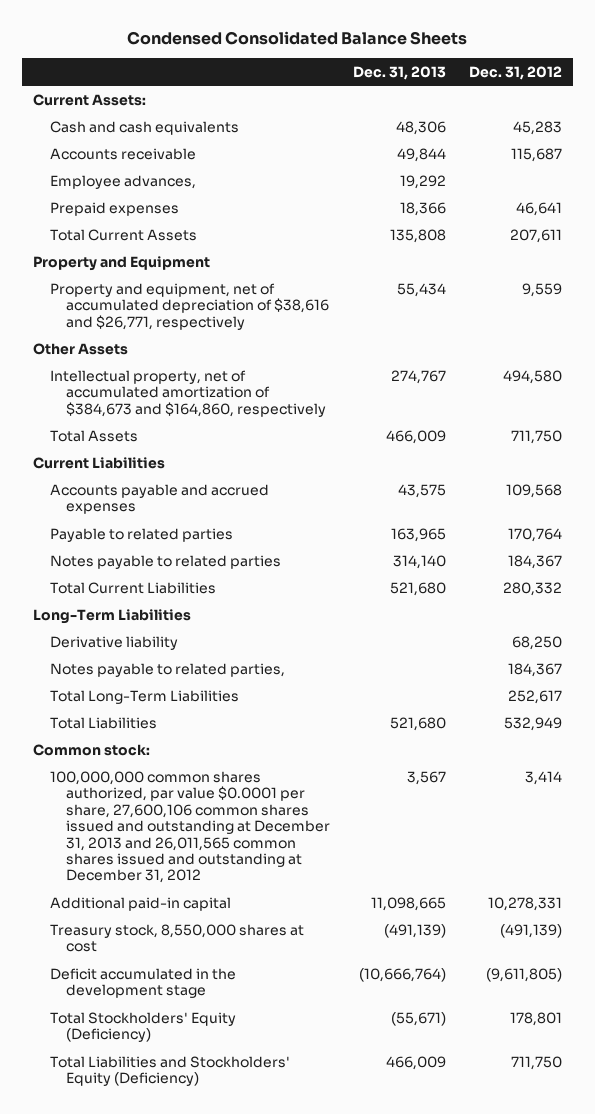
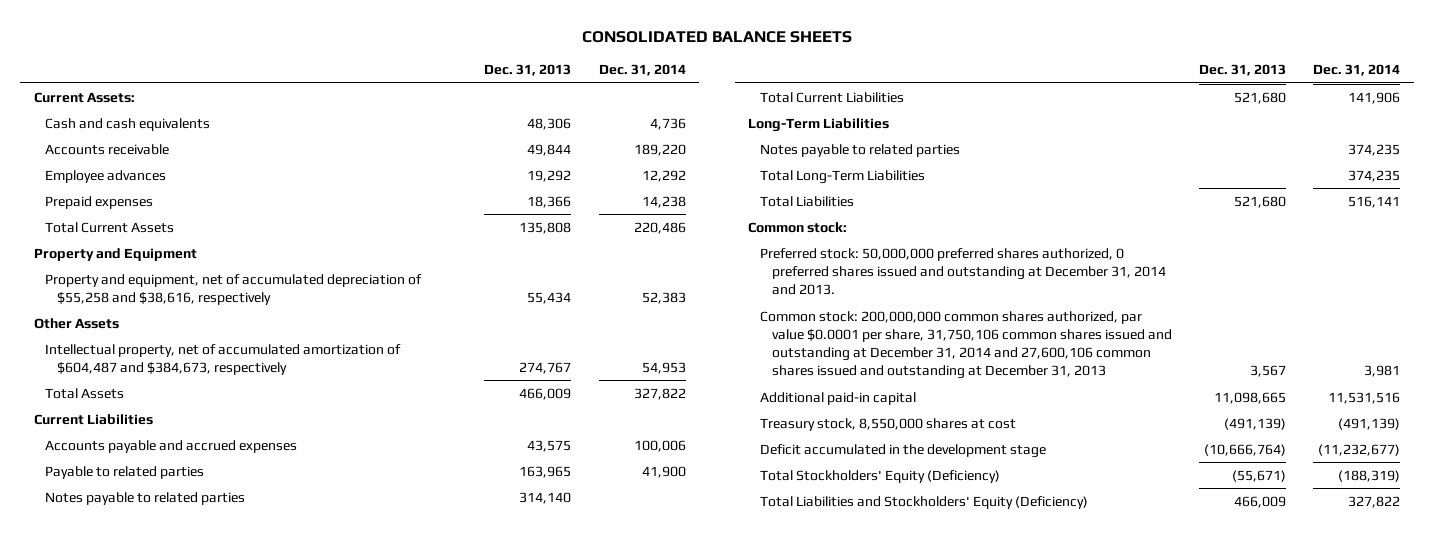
- Condensed Consolidated Balance Sheets
+ CONSOLIDATED BALANCE SHEETS
- | Dec. 31, 2013 | Dec. 31, 2012
+ | Dec. 31, 2013 | Dec. 31, 2014
- Employee advances, | 19,292 |
+ Employee advances | 19,292 | 12,292
- Property and equipment, net of accumulated depreciation of $38,616 and $26,771, respectively | 55,434 | 9,559
+ Property and equipment, net of accumulated depreciation of $55,258 and $38,616, respectively | 55,434 | 52,383
- Intellectual property, net of accumulated amortization of $384,673 and $164,860, respectively | 274,767 | 494,580
+ Intellectual property, net of accumulated amortization of $604,487 and $384,673, respectively | 274,767 | 54,953
- Derivative liability | | 68,250
- Notes payable to related parties, | | 184,367
+ Notes payable to related parties | | 374,235
- 100,000,000 common shares authorized, par value $0.0001 per share, 27,600,106 common shares issued and outstanding at December 31, 2013 and 26,011,565 common shares issued and outstanding at December 31, 2012 | 3,567 | 3,414
+ Preferred stock: 50,000,000 preferred shares authorized, 0 preferred shares issued and outstanding at December 31, 2014 and 2013.
+ Common stock: 200,000,000 common shares authorized, par value $0.0001 per share, 31,750,106 common shares issued and outstanding at December 31, 2014 and 27,600,106 common shares issued and outstanding at December 31, 2013 | 3,567 | 3,981

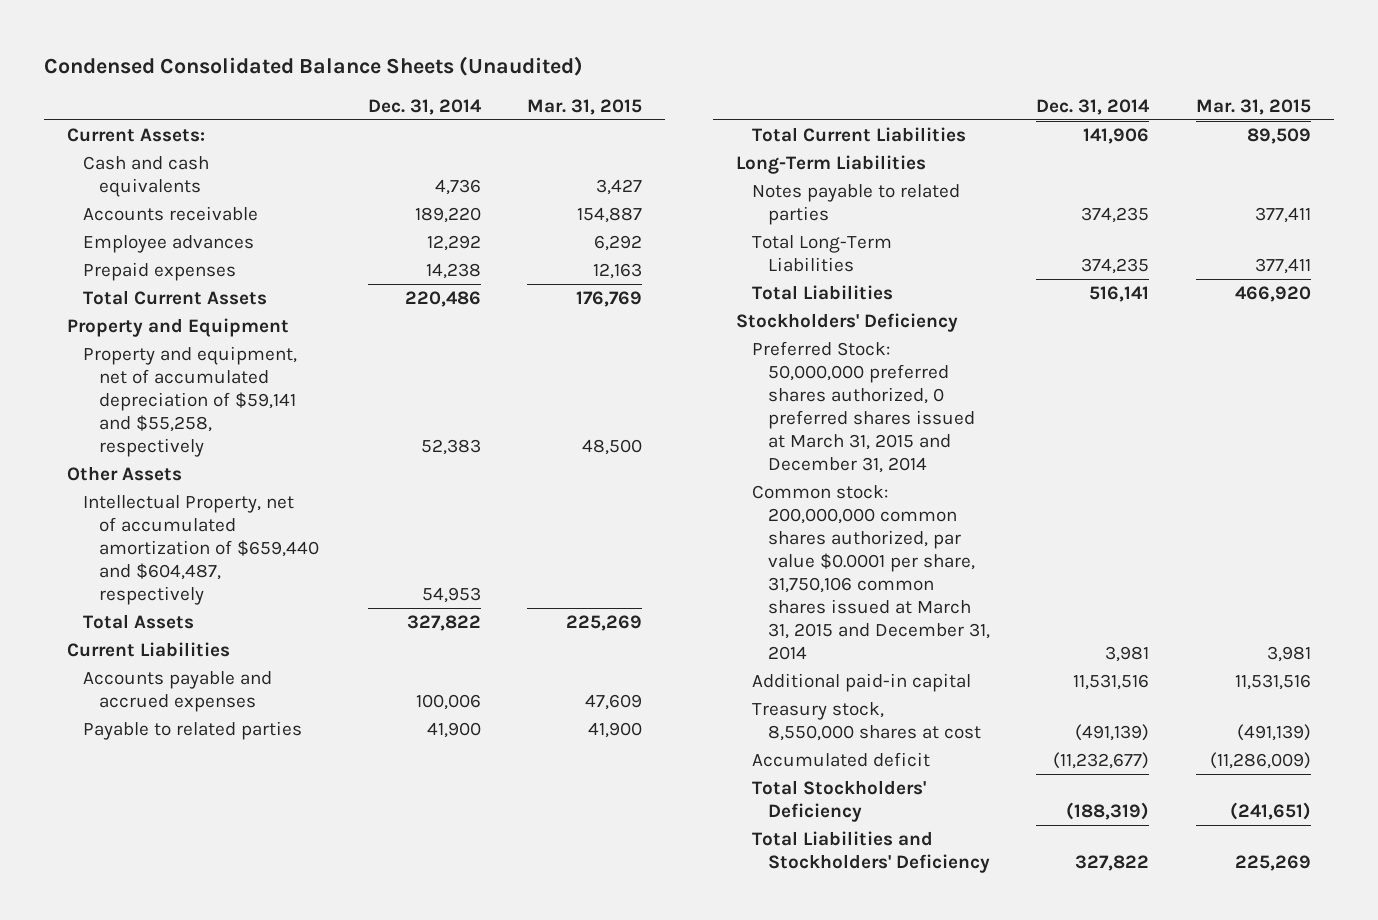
- CONSOLIDATED BALANCE SHEETS
+ Condensed Consolidated Balance Sheets (Unaudited)
- | Dec. 31, 2013 | Dec. 31, 2014
+ | Dec. 31, 2014 | Mar. 31, 2015
- Property and equipment, net of accumulated depreciation of $55,258 and $38,616, respectively | 55,434 | 52,383
+ Property and equipment, net of accumulated depreciation of $59,141 and $55,258, respectively | 52,383 | 48,500
- Intellectual property, net of accumulated amortization of $604,487 and $384,673, respectively | 274,767 | 54,953
+ Intellectual Property, net of accumulated amortization of $659,440 and $604,487, respectively | 54,953 |
- Notes payable to related parties | 314,140 |
- Common stock:
- Preferred stock: 50,000,000 preferred shares authorized, 0 preferred shares issued and outstanding at December 31, 2014 and 2013.
- Common stock: 200,000,000 common shares authorized, par value $0.0001 per share, 31,750,106 common shares issued and outstanding at December 31, 2014 and 27,600,106 common shares issued and outstanding at December 31, 2013 | 3,567 | 3,981
+ Stockholders' Deficiency
+ Preferred Stock: 50,000,000 preferred shares authorized, 0 preferred shares issued at March 31, 2015 and December 31, 2014
+ Common stock: 200,000,000 common shares authorized, par value $0.0001 per share, 31,750,106 common shares issued at March 31, 2015 and December 31, 2014 | 3,981 | 3,981
- Deficit accumulated in the development stage | (10,666,764) | (11,232,677)
- Total Stockholders' Equity (Deficiency) | (55,671) | (188,319)
- Total Liabilities and Stockholders' Equity (Deficiency) | 466,009 | 327,822
+ Accumulated deficit | (11,232,677) | (11,286,009)
+ Total Stockholders' Deficiency | (188,319) | (241,651)
+ Total Liabilities and Stockholders' Deficiency | 327,822 | 225,269

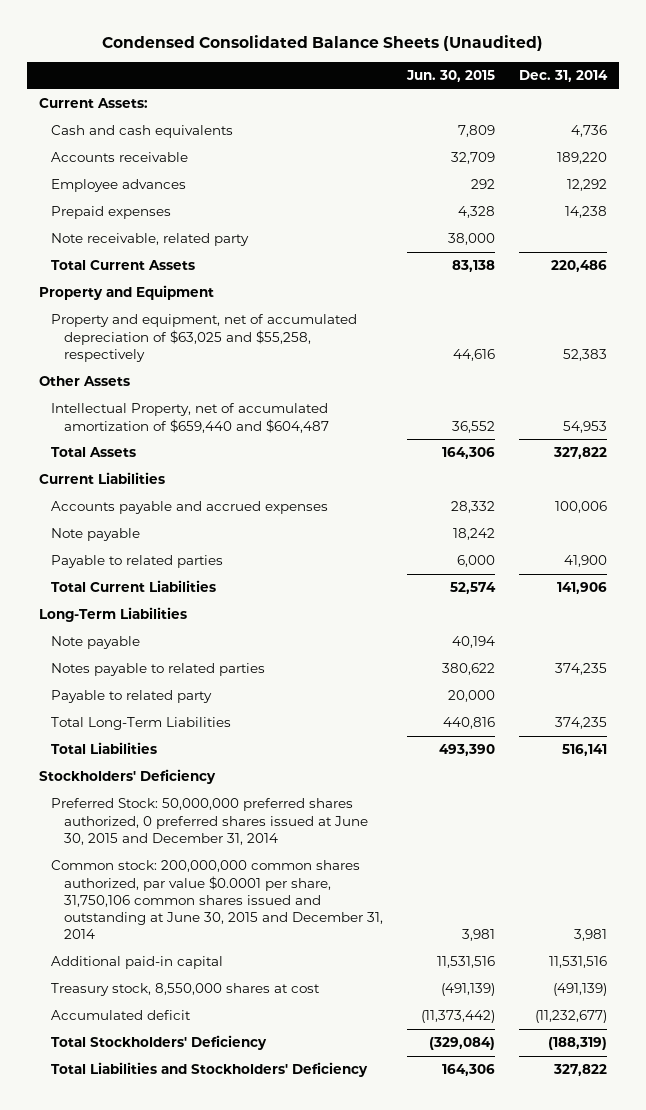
- | Dec. 31, 2014 | Mar. 31, 2015
+ | Jun. 30, 2015 | Dec. 31, 2014
+ Note receivable, related party | 38,000 |
- Property and equipment, net of accumulated depreciation of $59,141 and $55,258, respectively | 52,383 | 48,500
+ Property and equipment, net of accumulated depreciation of $63,025 and $55,258, respectively | 44,616 | 52,383
- Intellectual Property, net of accumulated amortization of $659,440 and $604,487, respectively | 54,953 |
+ Intellectual Property, net of accumulated amortization of $659,440 and $604,487 | 36,552 | 54,953
+ Note payable | 18,242 |
+ Note payable | 40,194 |
+ Payable to related party | 20,000 |
- Preferred Stock: 50,000,000 preferred shares authorized, 0 preferred shares issued at March 31, 2015 and December 31, 2014
- Common stock: 200,000,000 common shares authorized, par value $0.0001 per share, 31,750,106 common shares issued at March 31, 2015 and December 31, 2014 | 3,981 | 3,981
+ Preferred Stock: 50,000,000 preferred shares authorized, 0 preferred shares issued at June 30, 2015 and December 31, 2014
+ Common stock: 200,000,000 common shares authorized, par value $0.0001 per share, 31,750,106 common shares issued and outstanding at June 30, 2015 and December 31, 2014 | 3,981 | 3,981

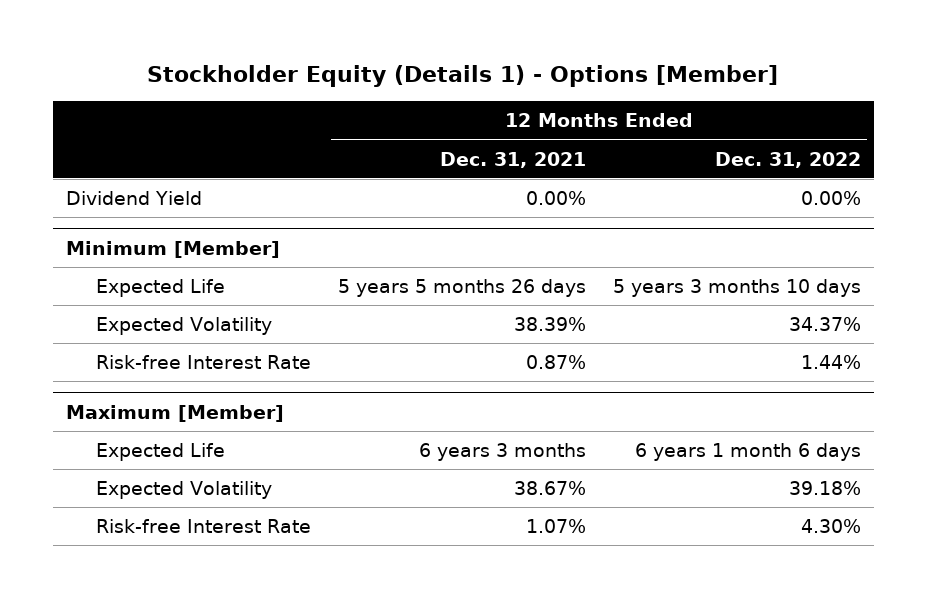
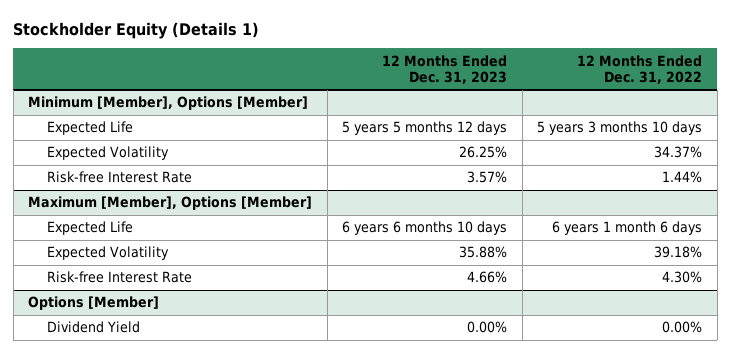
- Stockholder Equity (Details 1) - Options [Member]
+ Stockholder Equity (Details 1)
- | 12 Months Ended Dec. 31, 2021 | 12 Months Ended Dec. 31, 2022
+ | 12 Months Ended Dec. 31, 2023 | 12 Months Ended Dec. 31, 2022
- Dividend Yield | 0.00% | 0.00%
- Minimum [Member]
+ Minimum [Member], Options [Member]
- Maximum [Member]
+ Maximum [Member], Options [Member]
+ Options [Member]
+ Dividend Yield | 0.00% | 0.00%

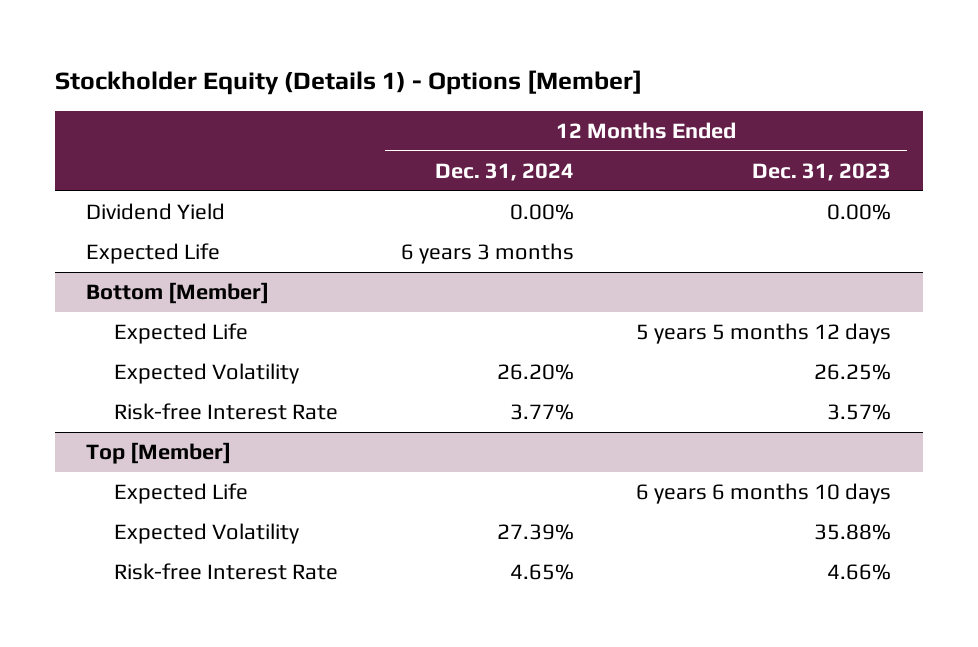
- Stockholder Equity (Details 1)
+ Stockholder Equity (Details 1) - Options [Member]
- | 12 Months Ended Dec. 31, 2023 | 12 Months Ended Dec. 31, 2022
+ | 12 Months Ended Dec. 31, 2024 | 12 Months Ended Dec. 31, 2023
- Minimum [Member], Options [Member]
+ Dividend Yield | 0.00% | 0.00%
+ Expected Life | 6 years 3 months |
+ Bottom [Member]
- Maximum [Member], Options [Member]
+ Top [Member]
- Options [Member]
- Dividend Yield | 0.00% | 0.00%

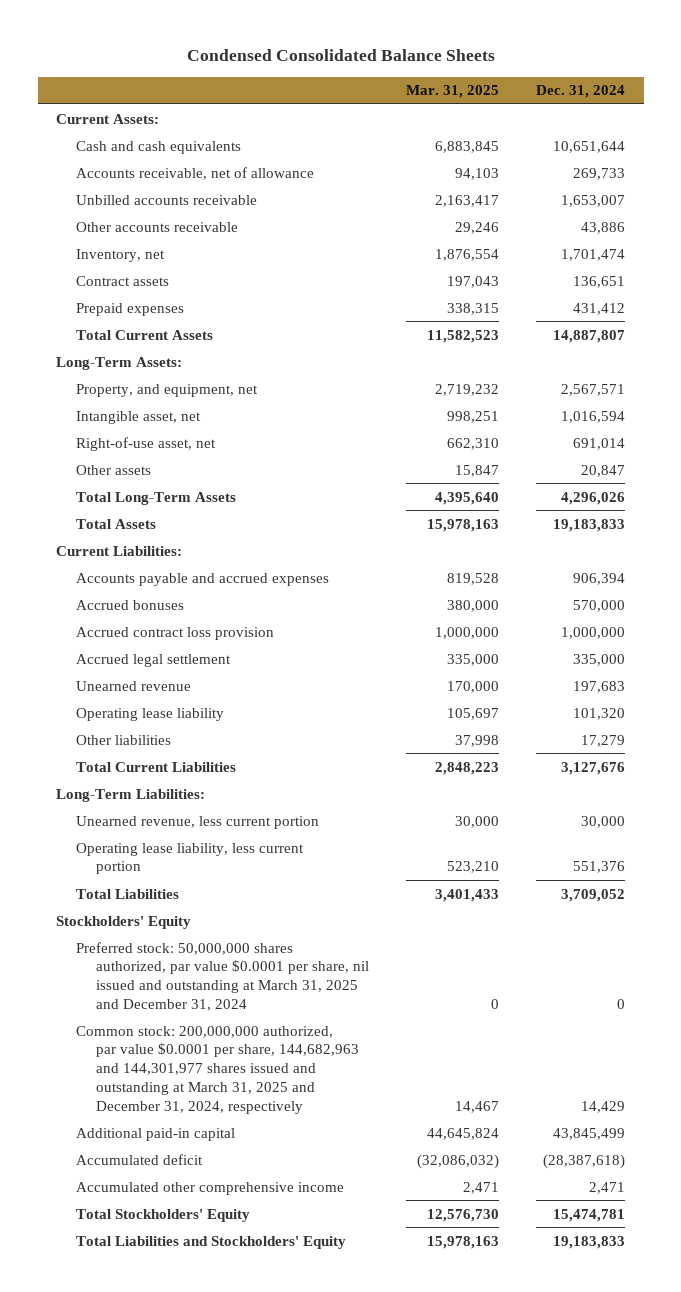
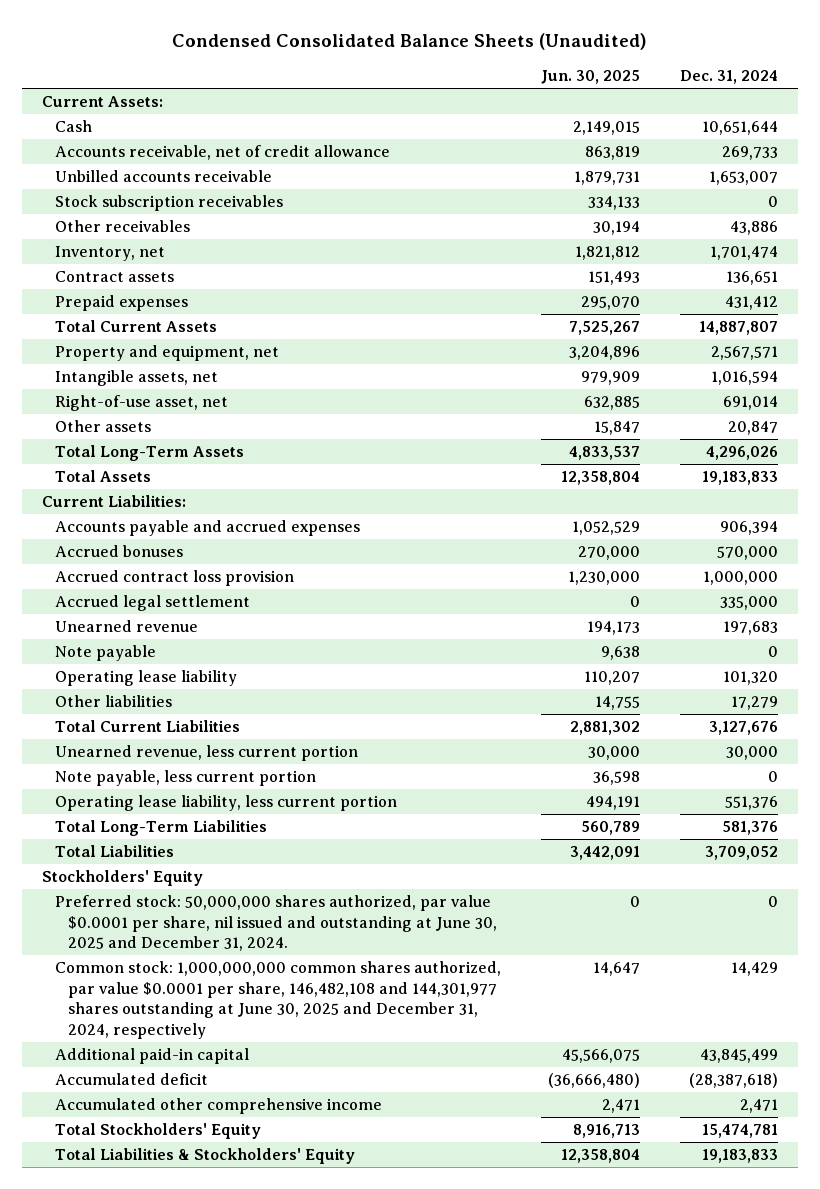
- Condensed Consolidated Balance Sheets
+ Condensed Consolidated Balance Sheets (Unaudited)
- | Mar. 31, 2025 | Dec. 31, 2024
+ | Jun. 30, 2025 | Dec. 31, 2024
- Cash and cash equivalents | 6,883,845 | 10,651,644
- Accounts receivable, net of allowance | 94,103 | 269,733
+ Cash | 2,149,015 | 10,651,644
+ Accounts receivable, net of credit allowance | 863,819 | 269,733
- Other accounts receivable | 29,246 | 43,886
+ Stock subscription receivables | 334,133 | 0
+ Other receivables | 30,194 | 43,886
- Long-Term Assets:
- Property, and equipment, net | 2,719,232 | 2,567,571
- Intangible asset, net | 998,251 | 1,016,594
+ Property and equipment, net | 3,204,896 | 2,567,571
+ Intangible assets, net | 979,909 | 1,016,594
+ Note payable | 9,638 | 0
- Long-Term Liabilities:
+ Note payable, less current portion | 36,598 | 0
+ Total Long-Term Liabilities | 560,789 | 581,376
- Preferred stock: 50,000,000 shares authorized, par value $0.0001 per share, nil issued and outstanding at March 31, 2025 and December 31, 2024 | 0 | 0
- Common stock: 200,000,000 authorized, par value $0.0001 per share, 144,682,963 and 144,301,977 shares issued and outstanding at March 31, 2025 and December 31, 2024, respectively | 14,467 | 14,429
+ Preferred stock: 50,000,000 shares authorized, par value $0.0001 per share, nil issued and outstanding at June 30, 2025 and December 31, 2024. | 0 | 0
+ Common stock: 1,000,000,000 common shares authorized, par value $0.0001 per share, 146,482,108 and 144,301,977 shares outstanding at June 30, 2025 and December 31, 2024, respectively | 14,647 | 14,429
- Total Liabilities and Stockholders' Equity | 15,978,163 | 19,183,833
+ Total Liabilities & Stockholders' Equity | 12,358,804 | 19,183,833

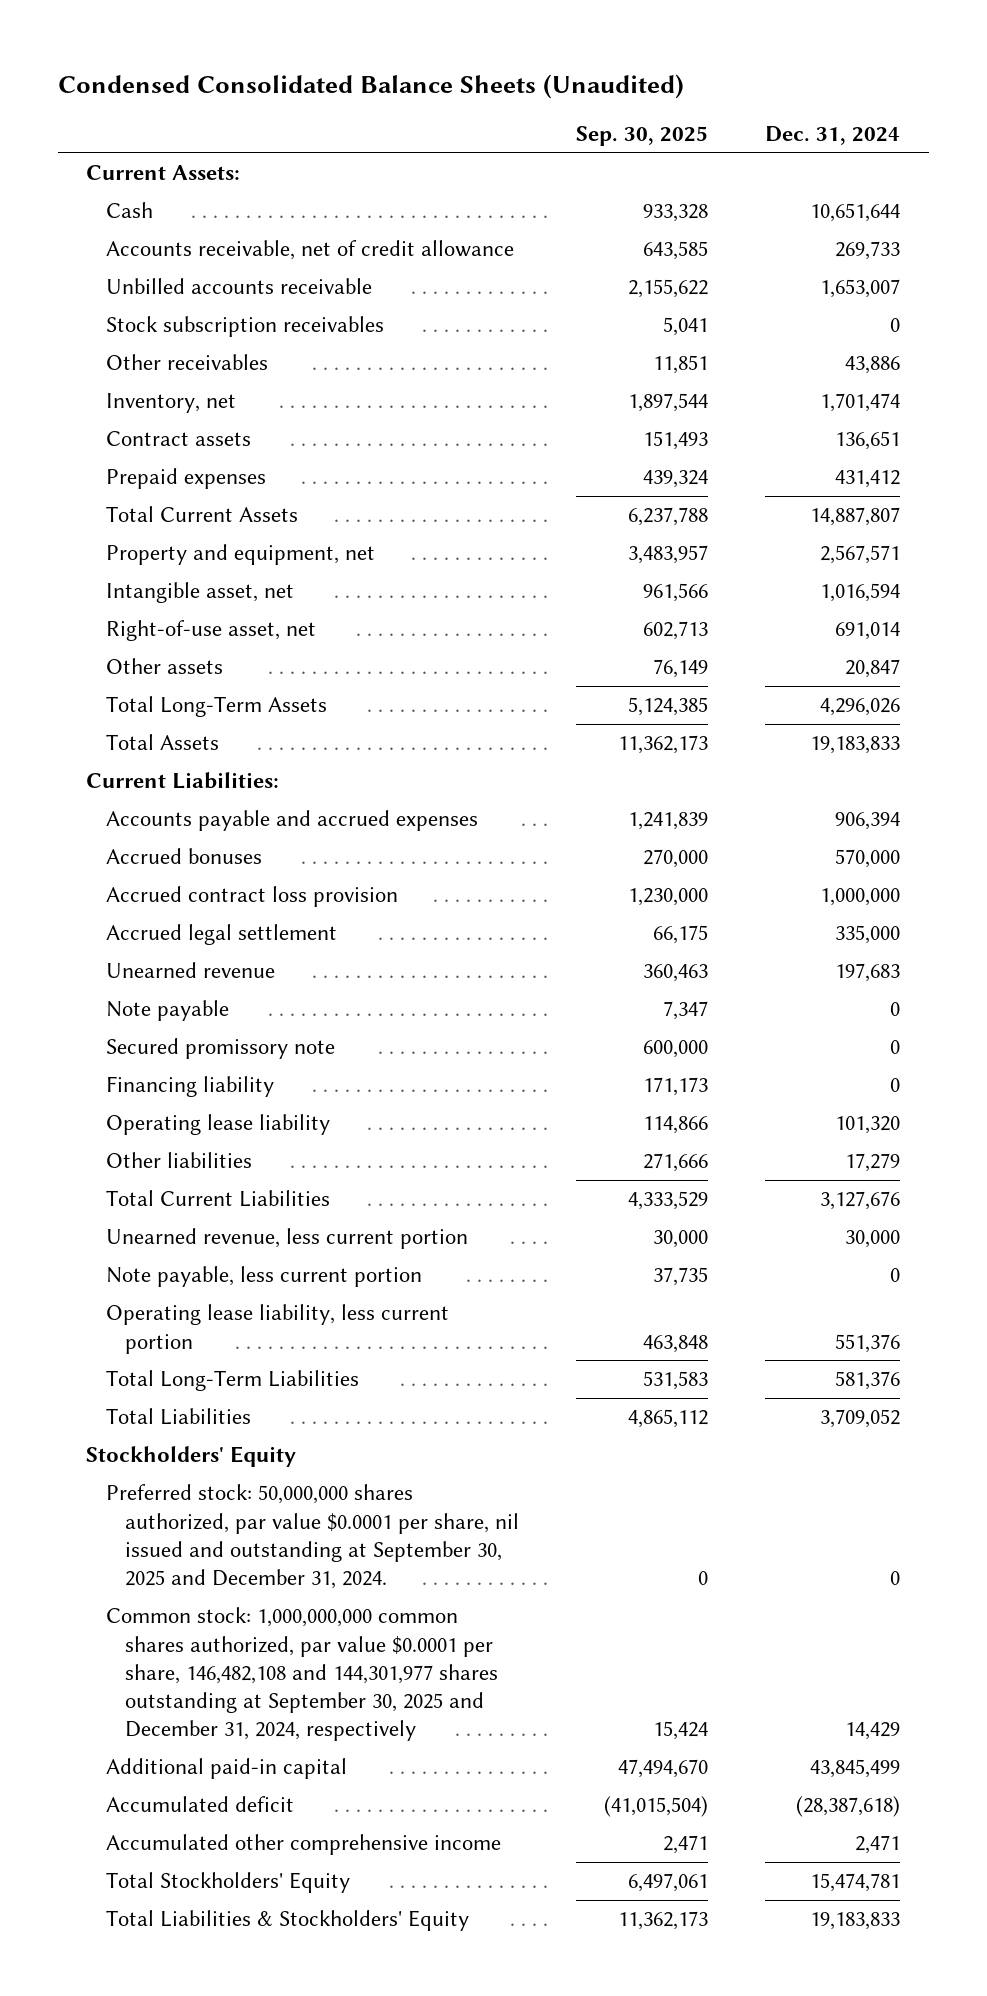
- | Jun. 30, 2025 | Dec. 31, 2024
+ | Sep. 30, 2025 | Dec. 31, 2024
- Intangible assets, net | 979,909 | 1,016,594
+ Intangible asset, net | 961,566 | 1,016,594
+ Secured promissory note | 600,000 | 0
+ Financing liability | 171,173 | 0
- Preferred stock: 50,000,000 shares authorized, par value $0.0001 per share, nil issued and outstanding at June 30, 2025 and December 31, 2024. | 0 | 0
- Common stock: 1,000,000,000 common shares authorized, par value $0.0001 per share, 146,482,108 and 144,301,977 shares outstanding at June 30, 2025 and December 31, 2024, respectively | 14,647 | 14,429
+ Preferred stock: 50,000,000 shares authorized, par value $0.0001 per share, nil issued and outstanding at September 30, 2025 and December 31, 2024. | 0 | 0
+ Common stock: 1,000,000,000 common shares authorized, par value $0.0001 per share, 146,482,108 and 144,301,977 shares outstanding at September 30, 2025 and December 31, 2024, respectively | 15,424 | 14,429

